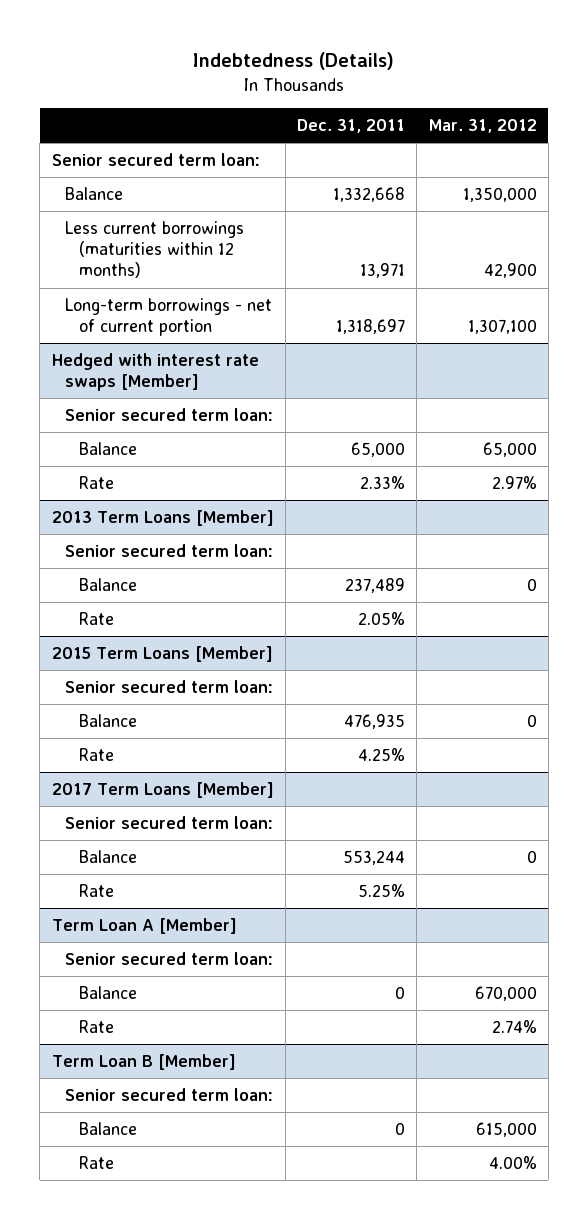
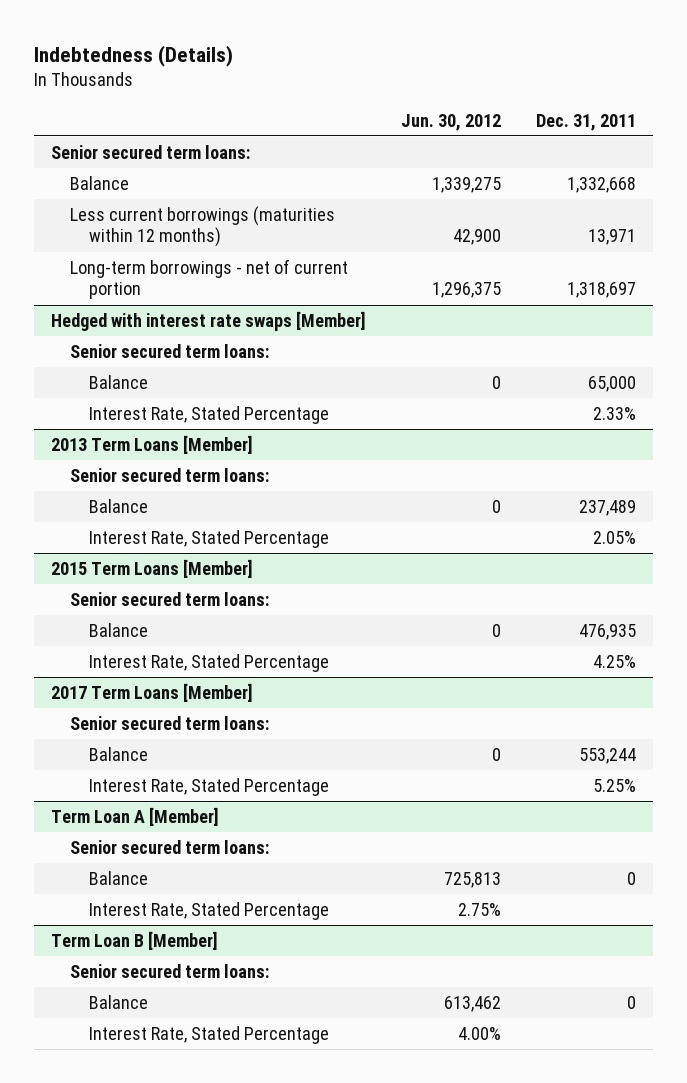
- | Dec. 31, 2011 | Mar. 31, 2012
+ | Jun. 30, 2012 | Dec. 31, 2011
- Senior secured term loan:
+ Senior secured term loans:
@ Hedged with interest rate swaps [Member]
- Senior secured term loan:
+ Senior secured term loans:
- Rate | 2.33% | 2.97%
+ Interest Rate, Stated Percentage | | 2.33%
@ 2013 Term Loans [Member]
- Senior secured term loan:
+ Senior secured term loans:
- Rate | 2.05% |
+ Interest Rate, Stated Percentage | | 2.05%
@ 2015 Term Loans [Member]
- Senior secured term loan:
+ Senior secured term loans:
- Rate | 4.25% |
+ Interest Rate, Stated Percentage | | 4.25%
@ 2017 Term Loans [Member]
- Senior secured term loan:
+ Senior secured term loans:
- Rate | 5.25% |
+ Interest Rate, Stated Percentage | | 5.25%
@ Term Loan A [Member]
- Senior secured term loan:
+ Senior secured term loans:
- Rate | | 2.74%
+ Interest Rate, Stated Percentage | 2.75% |
@ Term Loan B [Member]
- Senior secured term loan:
+ Senior secured term loans:
- Rate | | 4.00%
+ Interest Rate, Stated Percentage | 4.00% |

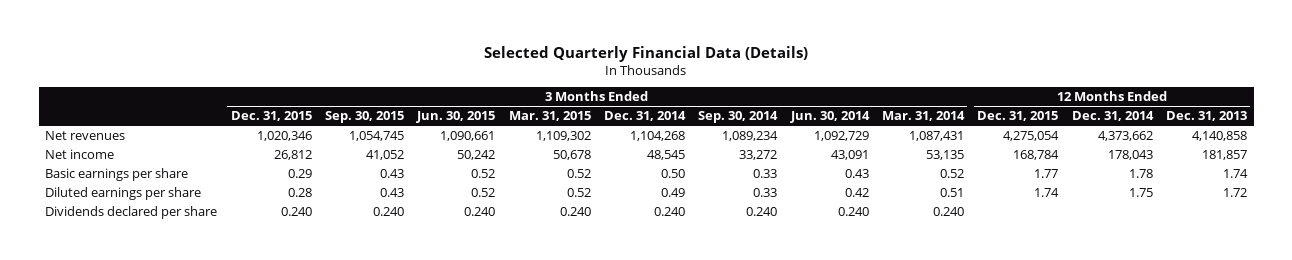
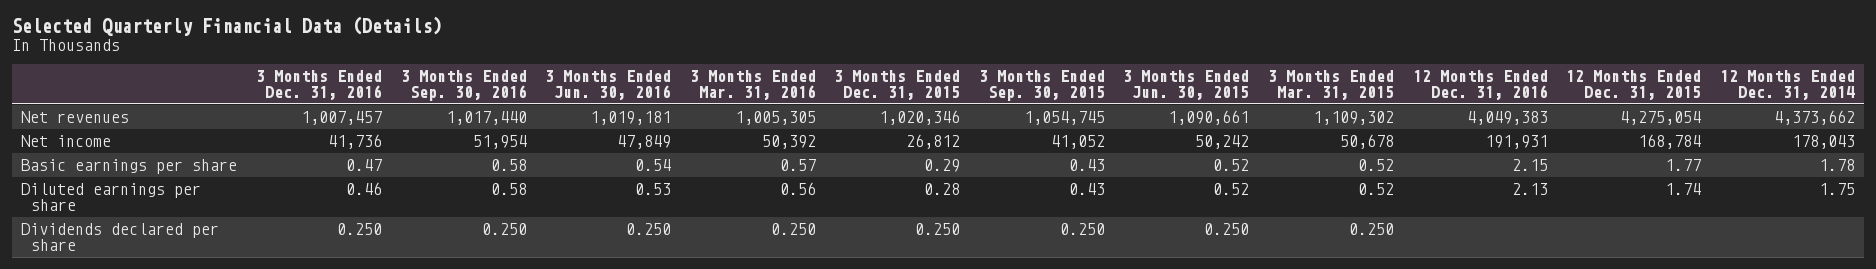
- | 3 Months Ended Dec. 31, 2015 | 3 Months Ended Sep. 30, 2015 | 3 Months Ended Jun. 30, 2015 | 3 Months Ended Mar. 31, 2015 | 3 Months Ended Dec. 31, 2014 | 3 Months Ended Sep. 30, 2014 | 3 Months Ended Jun. 30, 2014 | 3 Months Ended Mar. 31, 2014 | 12 Months Ended Dec. 31, 2015 | 12 Months Ended Dec. 31, 2014 | 12 Months Ended Dec. 31, 2013
+ | 3 Months Ended Dec. 31, 2016 | 3 Months Ended Sep. 30, 2016 | 3 Months Ended Jun. 30, 2016 | 3 Months Ended Mar. 31, 2016 | 3 Months Ended Dec. 31, 2015 | 3 Months Ended Sep. 30, 2015 | 3 Months Ended Jun. 30, 2015 | 3 Months Ended Mar. 31, 2015 | 12 Months Ended Dec. 31, 2016 | 12 Months Ended Dec. 31, 2015 | 12 Months Ended Dec. 31, 2014
- Dividends declared per share | 0.240 | 0.240 | 0.240 | 0.240 | 0.240 | 0.240 | 0.240 | 0.240 | | |
+ Dividends declared per share | 0.250 | 0.250 | 0.250 | 0.250 | 0.250 | 0.250 | 0.250 | 0.250 | | |

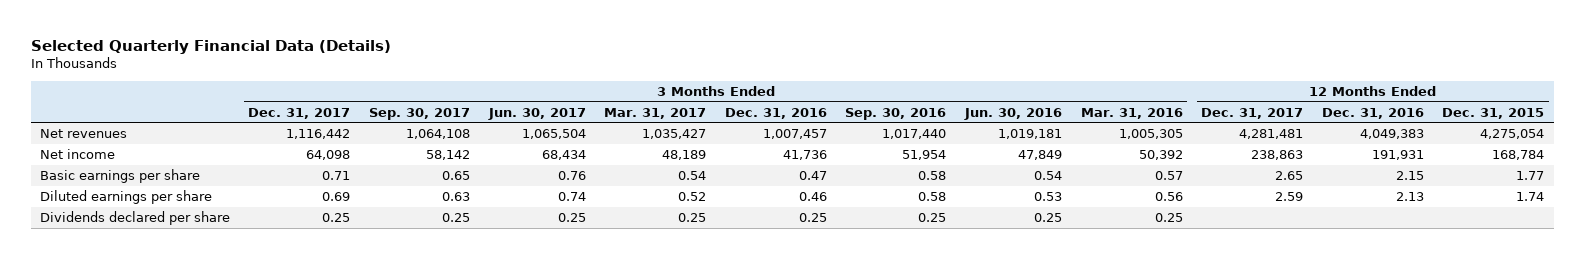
- | 3 Months Ended Dec. 31, 2016 | 3 Months Ended Sep. 30, 2016 | 3 Months Ended Jun. 30, 2016 | 3 Months Ended Mar. 31, 2016 | 3 Months Ended Dec. 31, 2015 | 3 Months Ended Sep. 30, 2015 | 3 Months Ended Jun. 30, 2015 | 3 Months Ended Mar. 31, 2015 | 12 Months Ended Dec. 31, 2016 | 12 Months Ended Dec. 31, 2015 | 12 Months Ended Dec. 31, 2014
+ | 3 Months Ended Dec. 31, 2017 | 3 Months Ended Sep. 30, 2017 | 3 Months Ended Jun. 30, 2017 | 3 Months Ended Mar. 31, 2017 | 3 Months Ended Dec. 31, 2016 | 3 Months Ended Sep. 30, 2016 | 3 Months Ended Jun. 30, 2016 | 3 Months Ended Mar. 31, 2016 | 12 Months Ended Dec. 31, 2017 | 12 Months Ended Dec. 31, 2016 | 12 Months Ended Dec. 31, 2015
- Dividends declared per share | 0.250 | 0.250 | 0.250 | 0.250 | 0.250 | 0.250 | 0.250 | 0.250 | | |
+ Dividends declared per share | 0.25 | 0.25 | 0.25 | 0.25 | 0.25 | 0.25 | 0.25 | 0.25 | | |

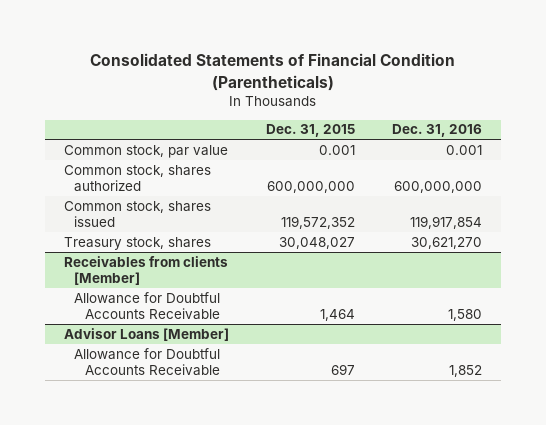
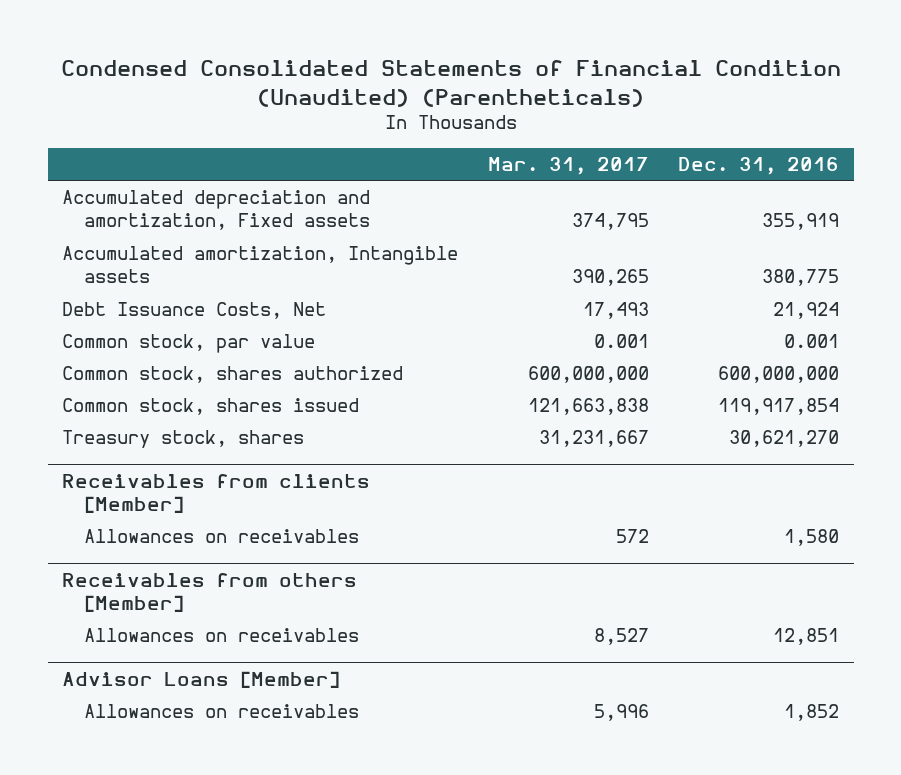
- Consolidated Statements of Financial Condition (Parentheticals)
+ Condensed Consolidated Statements of Financial Condition (Unaudited) (Parentheticals)
- | Dec. 31, 2015 | Dec. 31, 2016
+ | Mar. 31, 2017 | Dec. 31, 2016
+ Accumulated depreciation and amortization, Fixed assets | 374,795 | 355,919
+ Accumulated amortization, Intangible assets | 390,265 | 380,775
+ Debt Issuance Costs, Net | 17,493 | 21,924
@ Receivables from clients [Member]
- Allowance for Doubtful Accounts Receivable | 1,464 | 1,580
+ Allowances on receivables | 572 | 1,580
+ Receivables from others [Member]
+ Allowances on receivables | 8,527 | 12,851
@ Advisor Loans [Member]
- Allowance for Doubtful Accounts Receivable | 697 | 1,852
+ Allowances on receivables | 5,996 | 1,852

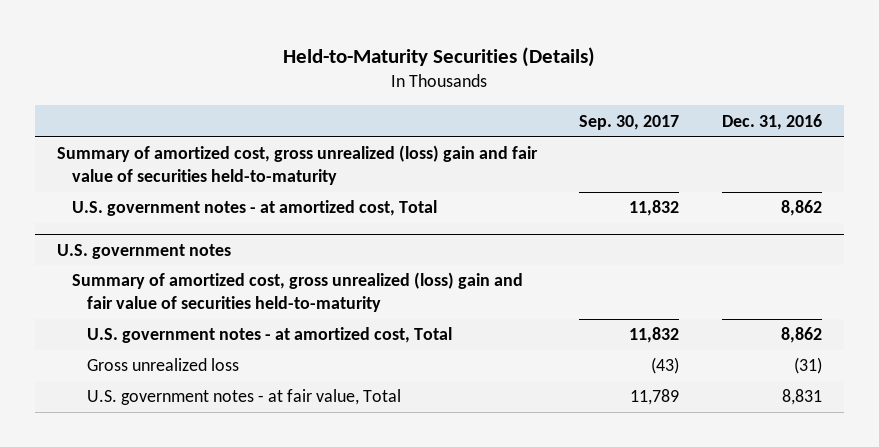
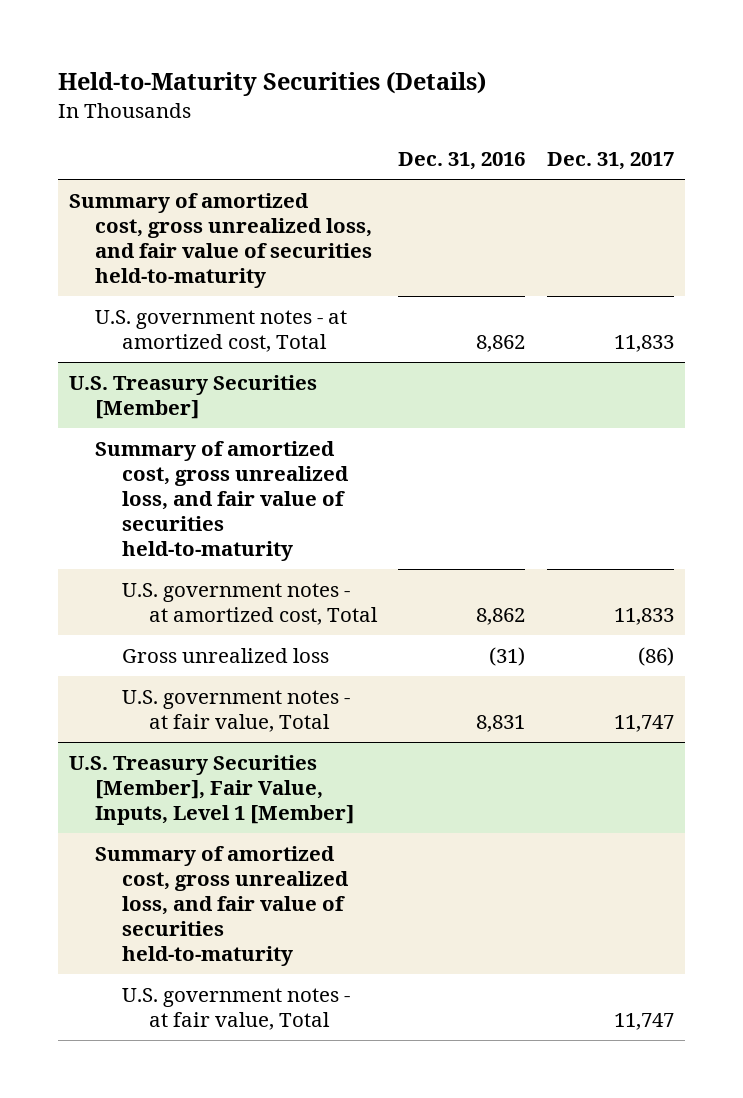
- | Sep. 30, 2017 | Dec. 31, 2016
+ | Dec. 31, 2016 | Dec. 31, 2017
- Summary of amortized cost, gross unrealized (loss) gain and fair value of securities held-to-maturity
+ Summary of amortized cost, gross unrealized loss, and fair value of securities held-to-maturity
- U.S. government notes
- Summary of amortized cost, gross unrealized (loss) gain and fair value of securities held-to-maturity
+ U.S. Treasury Securities [Member]
+ Summary of amortized cost, gross unrealized loss, and fair value of securities held-to-maturity
+ U.S. Treasury Securities [Member], Fair Value, Inputs, Level 1 [Member]
+ Summary of amortized cost, gross unrealized loss, and fair value of securities held-to-maturity
+ U.S. government notes - at fair value, Total | | 11,747

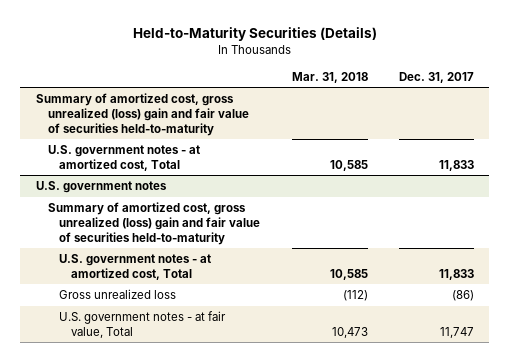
- | Dec. 31, 2016 | Dec. 31, 2017
+ | Mar. 31, 2018 | Dec. 31, 2017
- Summary of amortized cost, gross unrealized loss, and fair value of securities held-to-maturity
+ Summary of amortized cost, gross unrealized (loss) gain and fair value of securities held-to-maturity
- U.S. Treasury Securities [Member]
- Summary of amortized cost, gross unrealized loss, and fair value of securities held-to-maturity
+ U.S. government notes
+ Summary of amortized cost, gross unrealized (loss) gain and fair value of securities held-to-maturity
- U.S. Treasury Securities [Member], Fair Value, Inputs, Level 1 [Member]
- Summary of amortized cost, gross unrealized loss, and fair value of securities held-to-maturity
- U.S. government notes - at fair value, Total | | 11,747

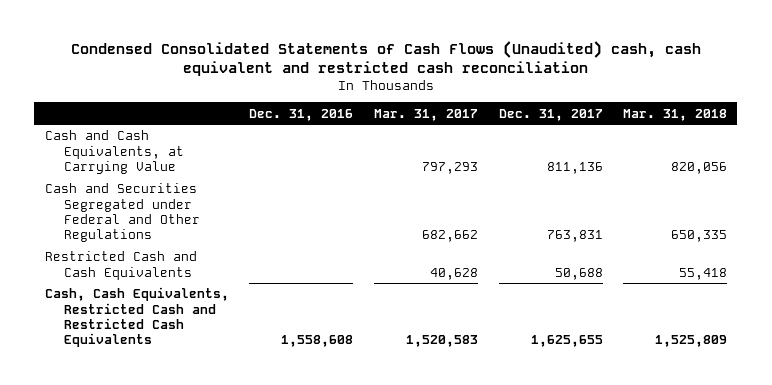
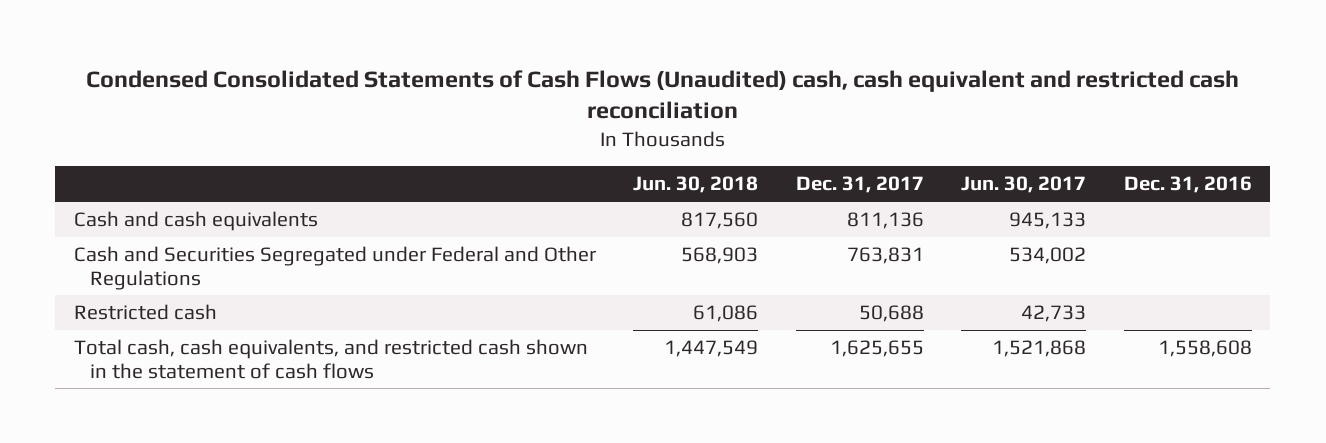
- | Dec. 31, 2016 | Mar. 31, 2017 | Dec. 31, 2017 | Mar. 31, 2018
+ | Jun. 30, 2018 | Dec. 31, 2017 | Jun. 30, 2017 | Dec. 31, 2016
- Cash and Cash Equivalents, at Carrying Value | | 797,293 | 811,136 | 820,056
+ Cash and cash equivalents | 817,560 | 811,136 | 945,133 |
- Restricted Cash and Cash Equivalents | | 40,628 | 50,688 | 55,418
- Cash, Cash Equivalents, Restricted Cash and Restricted Cash Equivalents | 1,558,608 | 1,520,583 | 1,625,655 | 1,525,809
+ Restricted cash | 61,086 | 50,688 | 42,733 |
+ Total cash, cash equivalents, and restricted cash shown in the statement of cash flows | 1,447,549 | 1,625,655 | 1,521,868 | 1,558,608

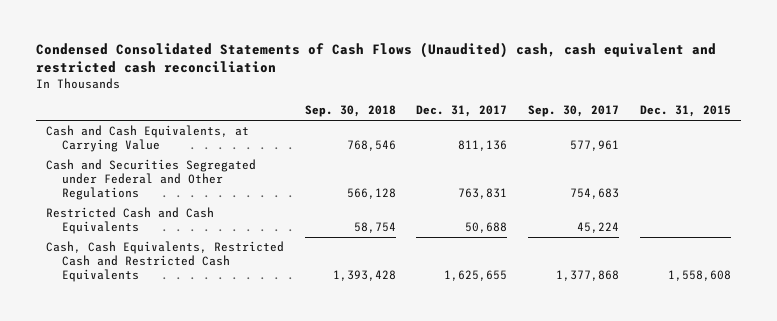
- | Jun. 30, 2018 | Dec. 31, 2017 | Jun. 30, 2017 | Dec. 31, 2016
+ | Sep. 30, 2018 | Dec. 31, 2017 | Sep. 30, 2017 | Dec. 31, 2015
- Cash and cash equivalents | 817,560 | 811,136 | 945,133 |
+ Cash and Cash Equivalents, at Carrying Value | 768,546 | 811,136 | 577,961 |
- Restricted cash | 61,086 | 50,688 | 42,733 |
- Total cash, cash equivalents, and restricted cash shown in the statement of cash flows | 1,447,549 | 1,625,655 | 1,521,868 | 1,558,608
+ Restricted Cash and Cash Equivalents | 58,754 | 50,688 | 45,224 |
+ Cash, Cash Equivalents, Restricted Cash and Restricted Cash Equivalents | 1,393,428 | 1,625,655 | 1,377,868 | 1,558,608

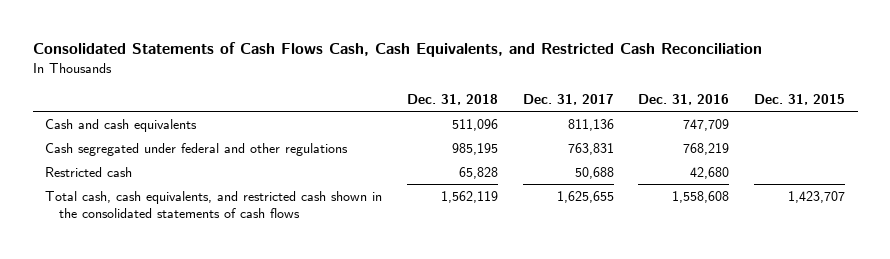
- Condensed Consolidated Statements of Cash Flows (Unaudited) cash, cash equivalent and restricted cash reconciliation
+ Consolidated Statements of Cash Flows Cash, Cash Equivalents, and Restricted Cash Reconciliation
- | Sep. 30, 2018 | Dec. 31, 2017 | Sep. 30, 2017 | Dec. 31, 2015
+ | Dec. 31, 2018 | Dec. 31, 2017 | Dec. 31, 2016 | Dec. 31, 2015
- Cash and Cash Equivalents, at Carrying Value | 768,546 | 811,136 | 577,961 |
- Cash and Securities Segregated under Federal and Other Regulations | 566,128 | 763,831 | 754,683 |
- Restricted Cash and Cash Equivalents | 58,754 | 50,688 | 45,224 |
- Cash, Cash Equivalents, Restricted Cash and Restricted Cash Equivalents | 1,393,428 | 1,625,655 | 1,377,868 | 1,558,608
+ Cash and cash equivalents | 511,096 | 811,136 | 747,709 |
+ Cash segregated under federal and other regulations | 985,195 | 763,831 | 768,219 |
+ Restricted cash | 65,828 | 50,688 | 42,680 |
+ Total cash, cash equivalents, and restricted cash shown in the consolidated statements of cash flows | 1,562,119 | 1,625,655 | 1,558,608 | 1,423,707

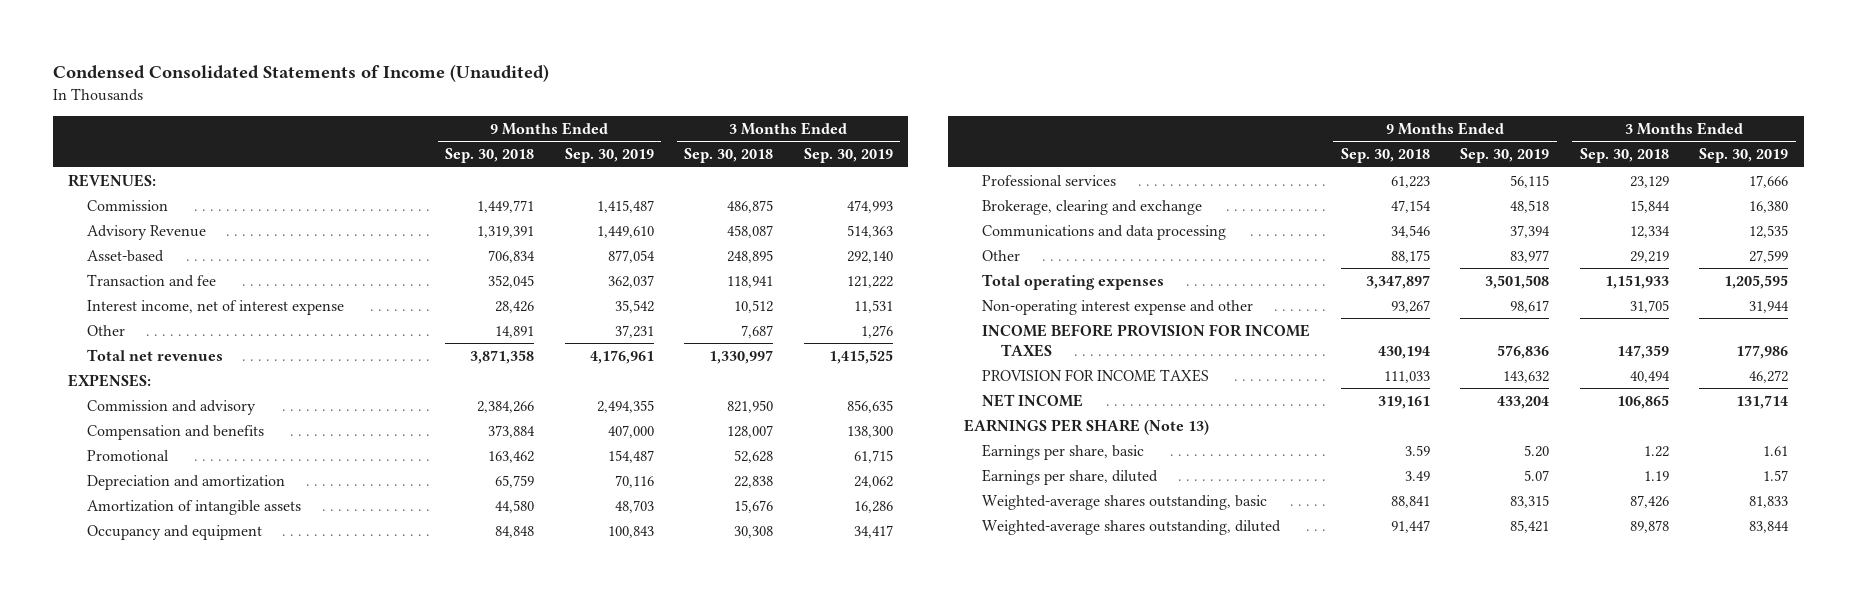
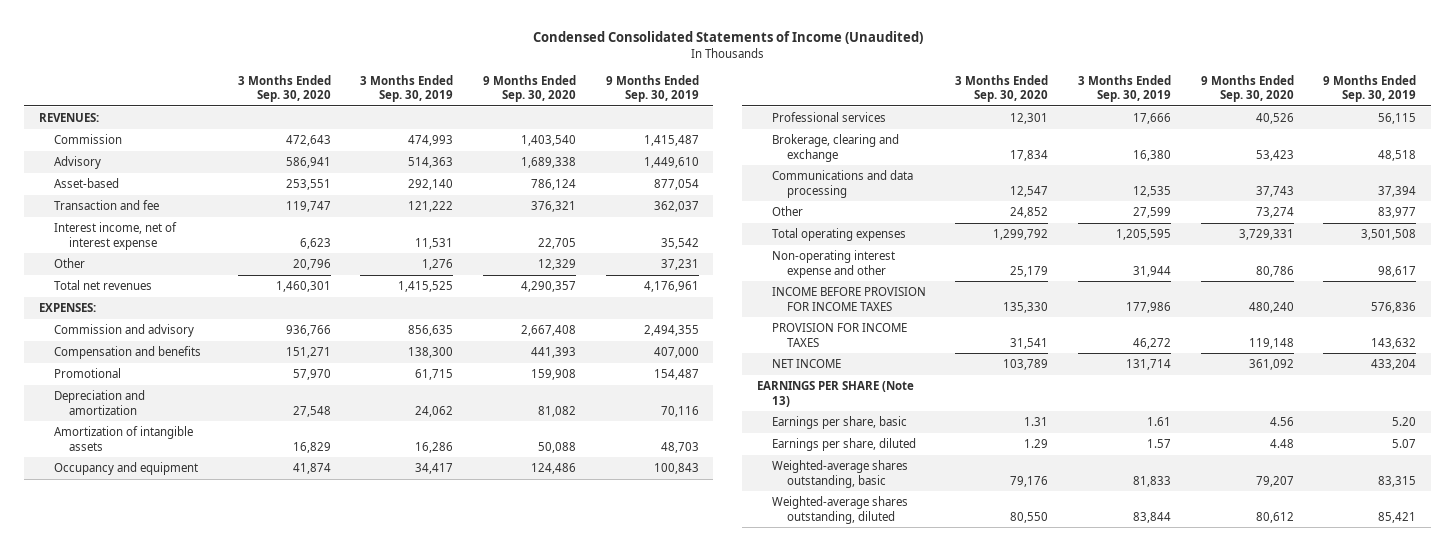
- | 9 Months Ended Sep. 30, 2018 | 9 Months Ended Sep. 30, 2019 | 3 Months Ended Sep. 30, 2018 | 3 Months Ended Sep. 30, 2019
+ | 3 Months Ended Sep. 30, 2020 | 3 Months Ended Sep. 30, 2019 | 9 Months Ended Sep. 30, 2020 | 9 Months Ended Sep. 30, 2019
- Advisory Revenue | 1,319,391 | 1,449,610 | 458,087 | 514,363
+ Advisory | 586,941 | 514,363 | 1,689,338 | 1,449,610

